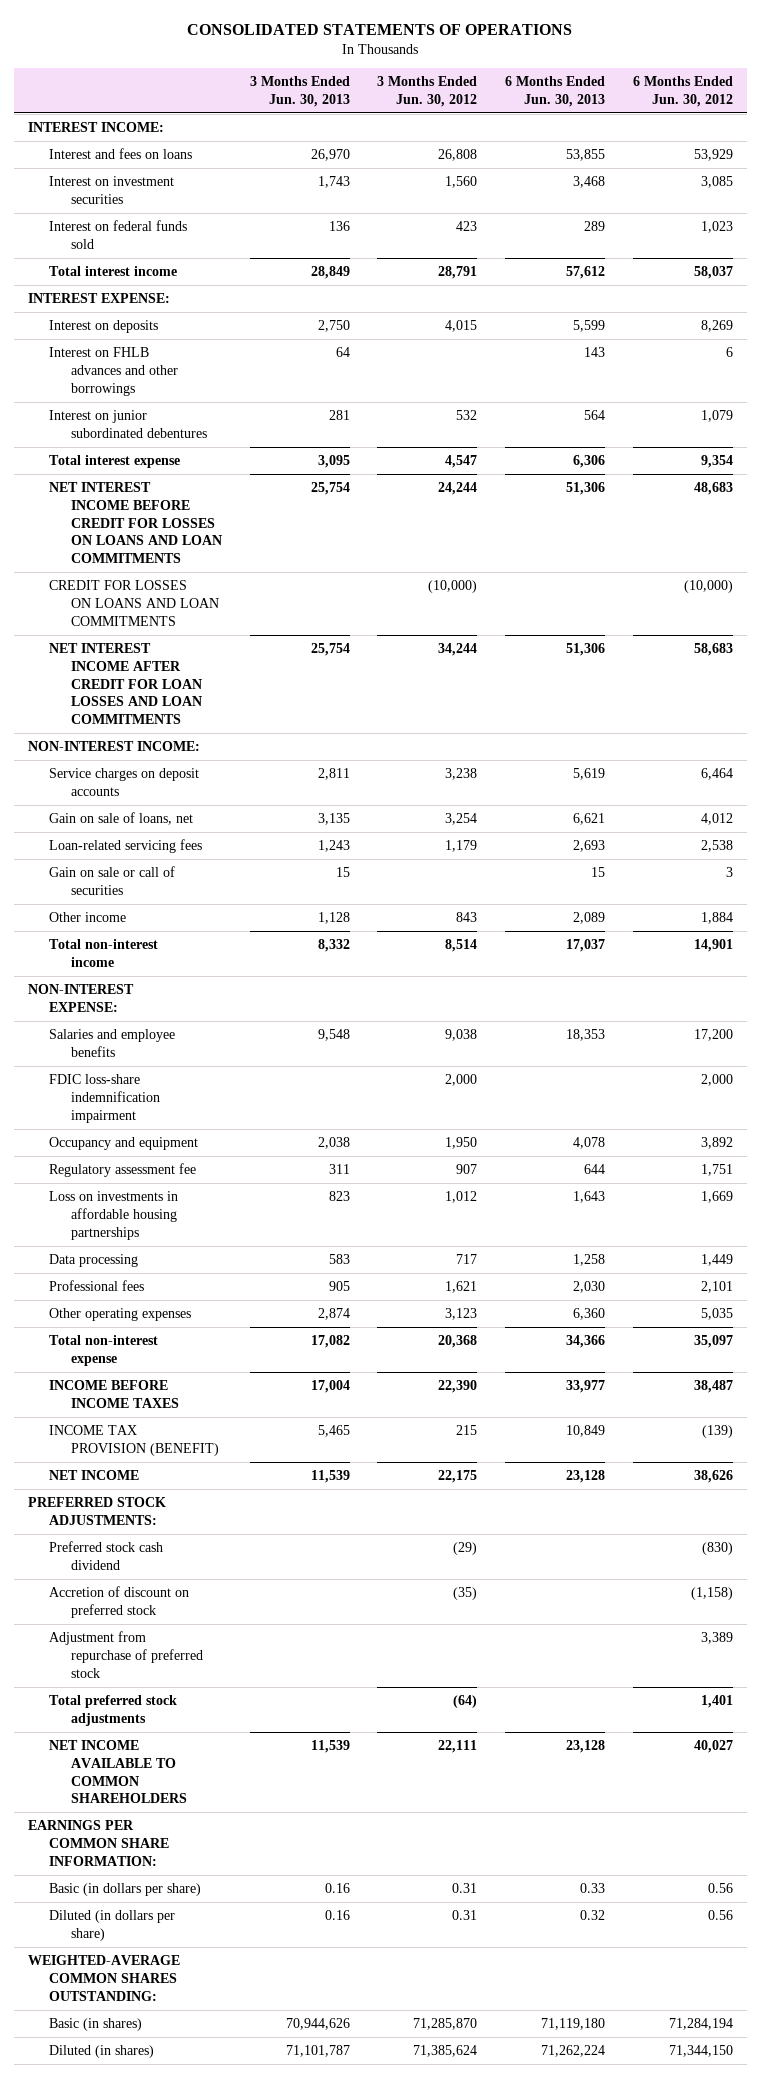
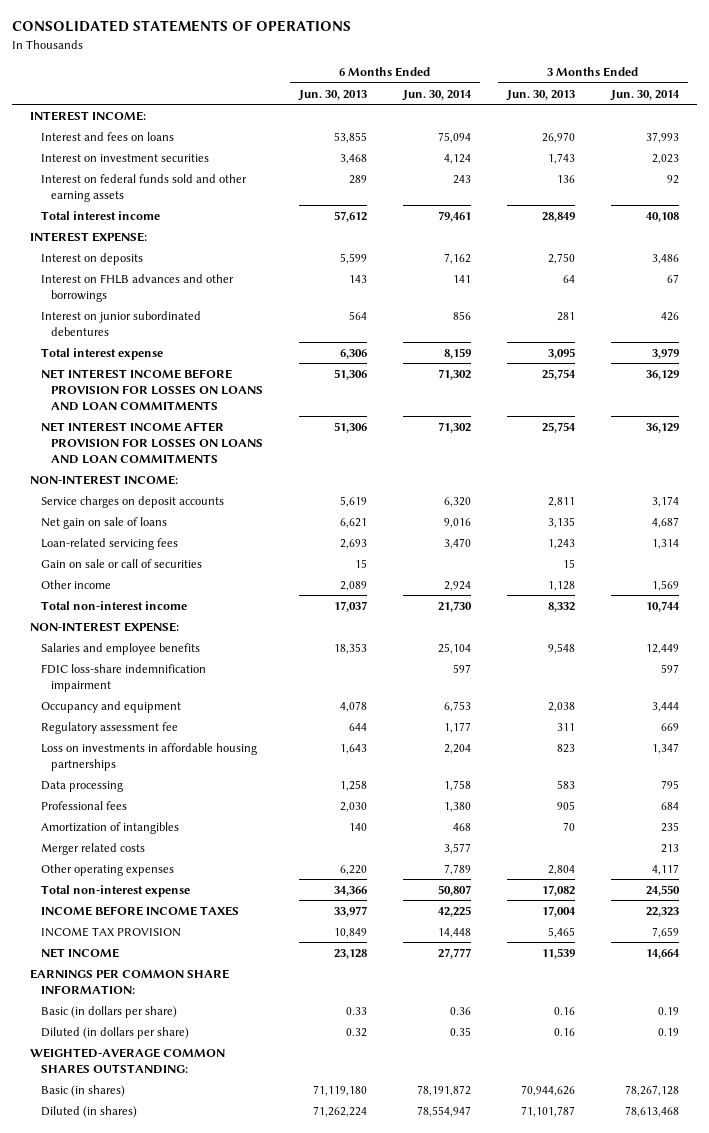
- | 3 Months Ended Jun. 30, 2013 | 3 Months Ended Jun. 30, 2012 | 6 Months Ended Jun. 30, 2013 | 6 Months Ended Jun. 30, 2012
+ | 6 Months Ended Jun. 30, 2013 | 6 Months Ended Jun. 30, 2014 | 3 Months Ended Jun. 30, 2013 | 3 Months Ended Jun. 30, 2014
- Interest on federal funds sold | 136 | 423 | 289 | 1,023
+ Interest on federal funds sold and other earning assets | 289 | 243 | 136 | 92
- NET INTEREST INCOME BEFORE CREDIT FOR LOSSES ON LOANS AND LOAN COMMITMENTS | 25,754 | 24,244 | 51,306 | 48,683
- CREDIT FOR LOSSES ON LOANS AND LOAN COMMITMENTS | | (10,000) | | (10,000)
- NET INTEREST INCOME AFTER CREDIT FOR LOAN LOSSES AND LOAN COMMITMENTS | 25,754 | 34,244 | 51,306 | 58,683
+ NET INTEREST INCOME BEFORE PROVISION FOR LOSSES ON LOANS AND LOAN COMMITMENTS | 51,306 | 71,302 | 25,754 | 36,129
+ NET INTEREST INCOME AFTER PROVISION FOR LOSSES ON LOANS AND LOAN COMMITMENTS | 51,306 | 71,302 | 25,754 | 36,129
- Gain on sale of loans, net | 3,135 | 3,254 | 6,621 | 4,012
+ Net gain on sale of loans | 6,621 | 9,016 | 3,135 | 4,687
- Other operating expenses | 2,874 | 3,123 | 6,360 | 5,035
+ Amortization of intangibles | 140 | 468 | 70 | 235
+ Merger related costs | | 3,577 | | 213
+ Other operating expenses | 6,220 | 7,789 | 2,804 | 4,117
- INCOME TAX PROVISION (BENEFIT) | 5,465 | 215 | 10,849 | (139)
+ INCOME TAX PROVISION | 10,849 | 14,448 | 5,465 | 7,659
- PREFERRED STOCK ADJUSTMENTS:
- Preferred stock cash dividend | | (29) | | (830)
- Accretion of discount on preferred stock | | (35) | | (1,158)
- Adjustment from repurchase of preferred stock | | | | 3,389
- Total preferred stock adjustments | | (64) | | 1,401
- NET INCOME AVAILABLE TO COMMON SHAREHOLDERS | 11,539 | 22,111 | 23,128 | 40,027

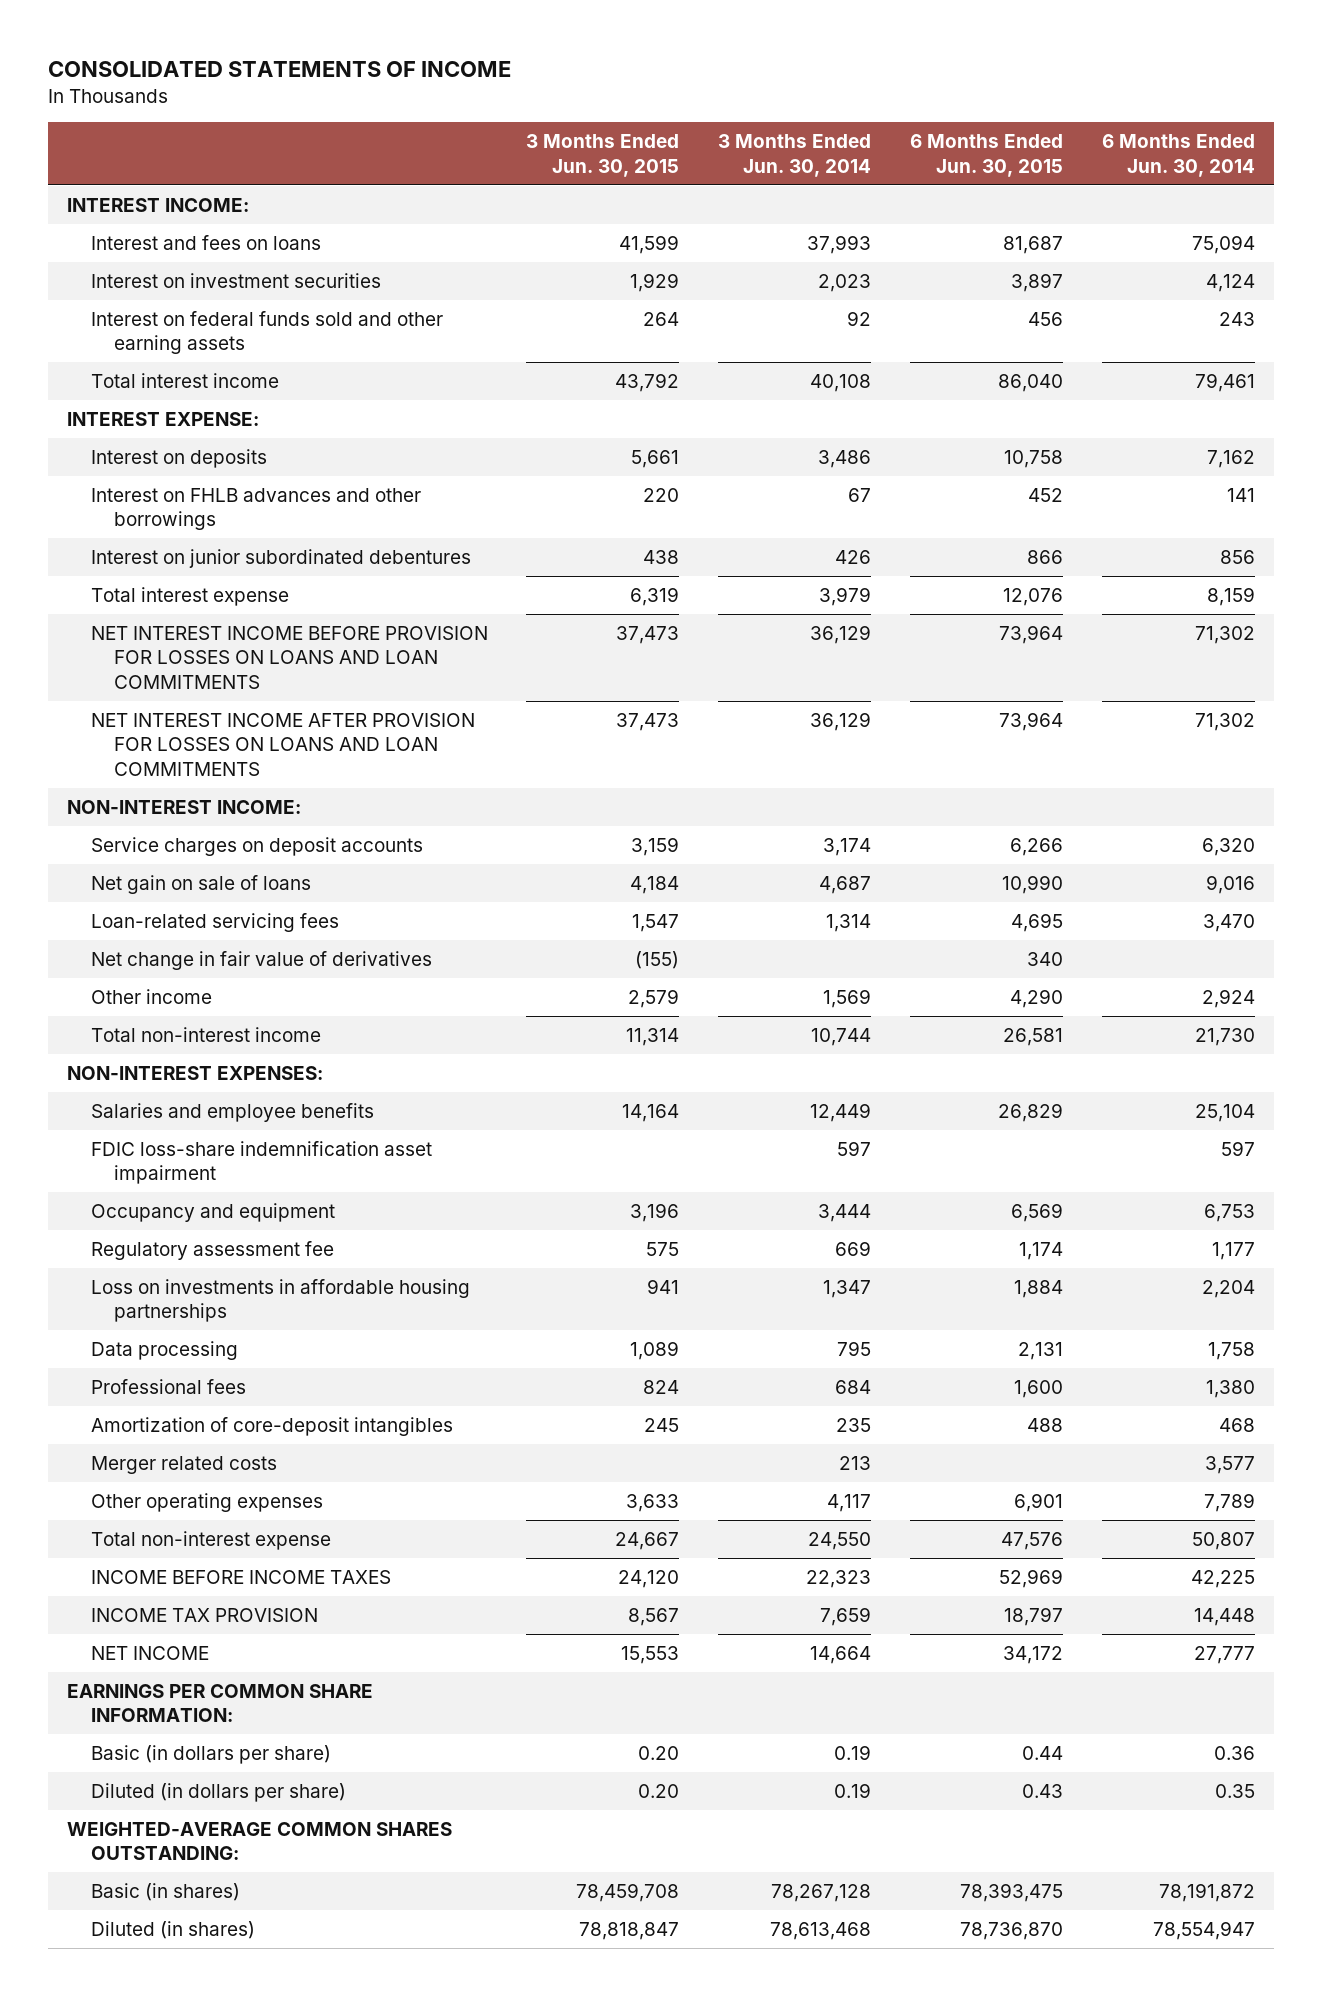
- CONSOLIDATED STATEMENTS OF OPERATIONS
+ CONSOLIDATED STATEMENTS OF INCOME
- | 6 Months Ended Jun. 30, 2013 | 6 Months Ended Jun. 30, 2014 | 3 Months Ended Jun. 30, 2013 | 3 Months Ended Jun. 30, 2014
+ | 3 Months Ended Jun. 30, 2015 | 3 Months Ended Jun. 30, 2014 | 6 Months Ended Jun. 30, 2015 | 6 Months Ended Jun. 30, 2014
- Gain on sale or call of securities | 15 | | 15 |
+ Net change in fair value of derivatives | (155) | | 340 |
- NON-INTEREST EXPENSE:
+ NON-INTEREST EXPENSES:
- FDIC loss-share indemnification impairment | | 597 | | 597
+ FDIC loss-share indemnification asset impairment | | 597 | | 597
- Amortization of intangibles | 140 | 468 | 70 | 235
+ Amortization of core-deposit intangibles | 245 | 235 | 488 | 468

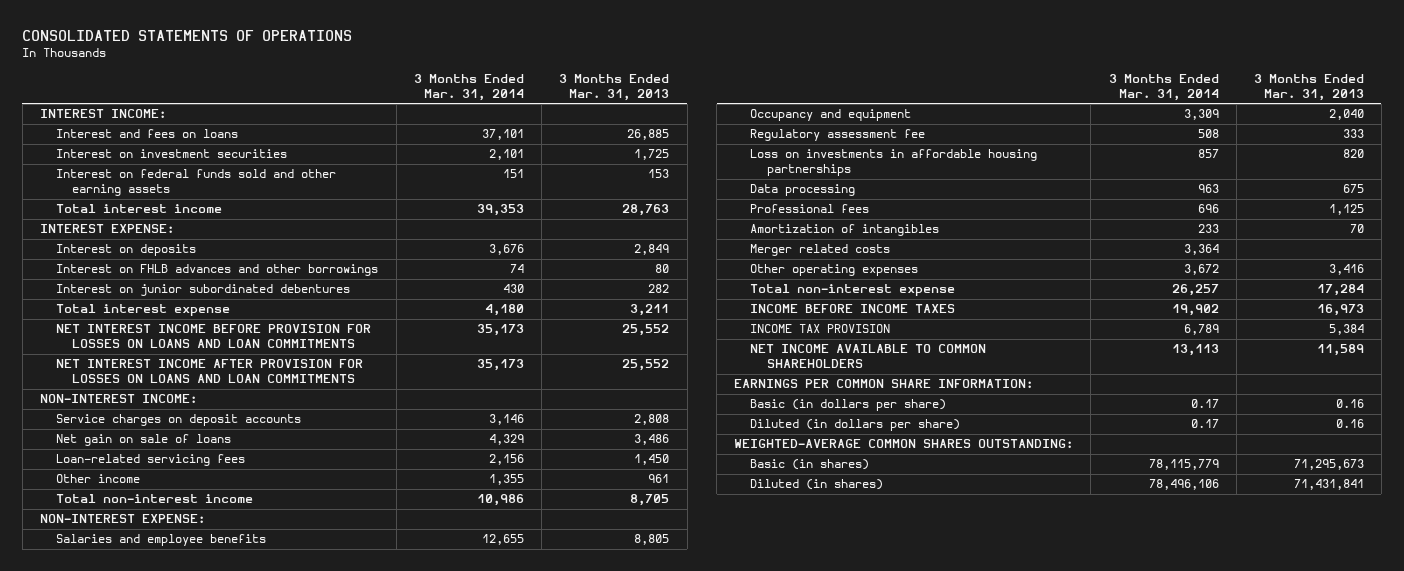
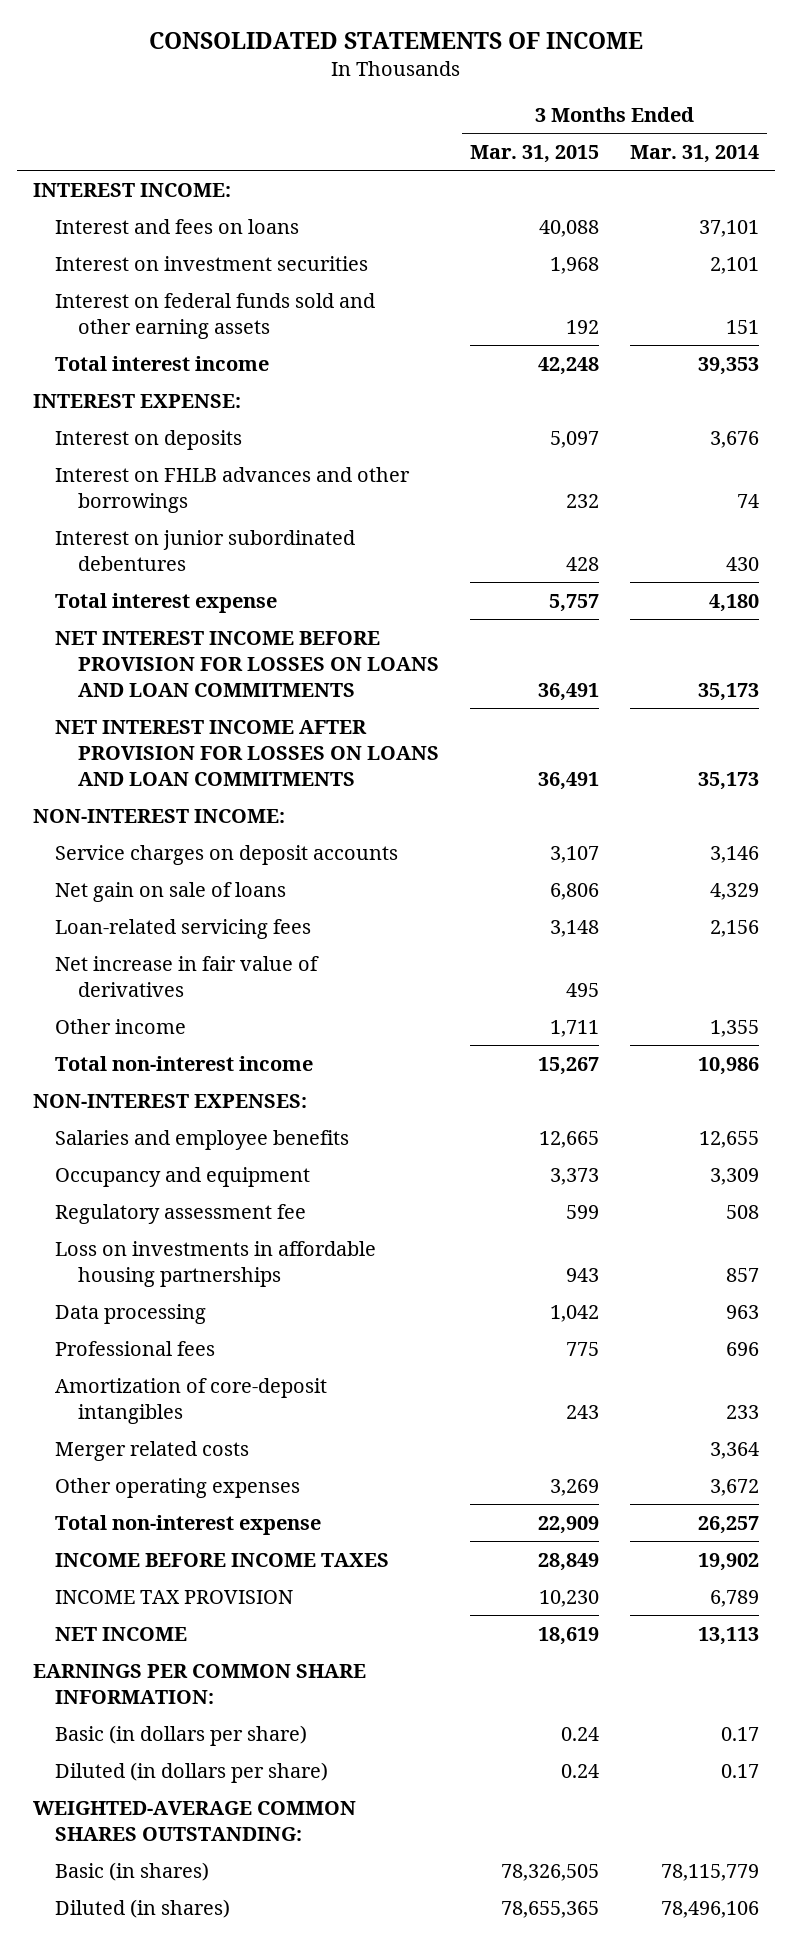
- CONSOLIDATED STATEMENTS OF OPERATIONS
+ CONSOLIDATED STATEMENTS OF INCOME
- | 3 Months Ended Mar. 31, 2014 | 3 Months Ended Mar. 31, 2013
+ | 3 Months Ended Mar. 31, 2015 | 3 Months Ended Mar. 31, 2014
+ Net increase in fair value of derivatives | 495 |
- NON-INTEREST EXPENSE:
+ NON-INTEREST EXPENSES:
- Amortization of intangibles | 233 | 70
+ Amortization of core-deposit intangibles | 243 | 233
- NET INCOME AVAILABLE TO COMMON SHAREHOLDERS | 13,113 | 11,589
+ NET INCOME | 18,619 | 13,113

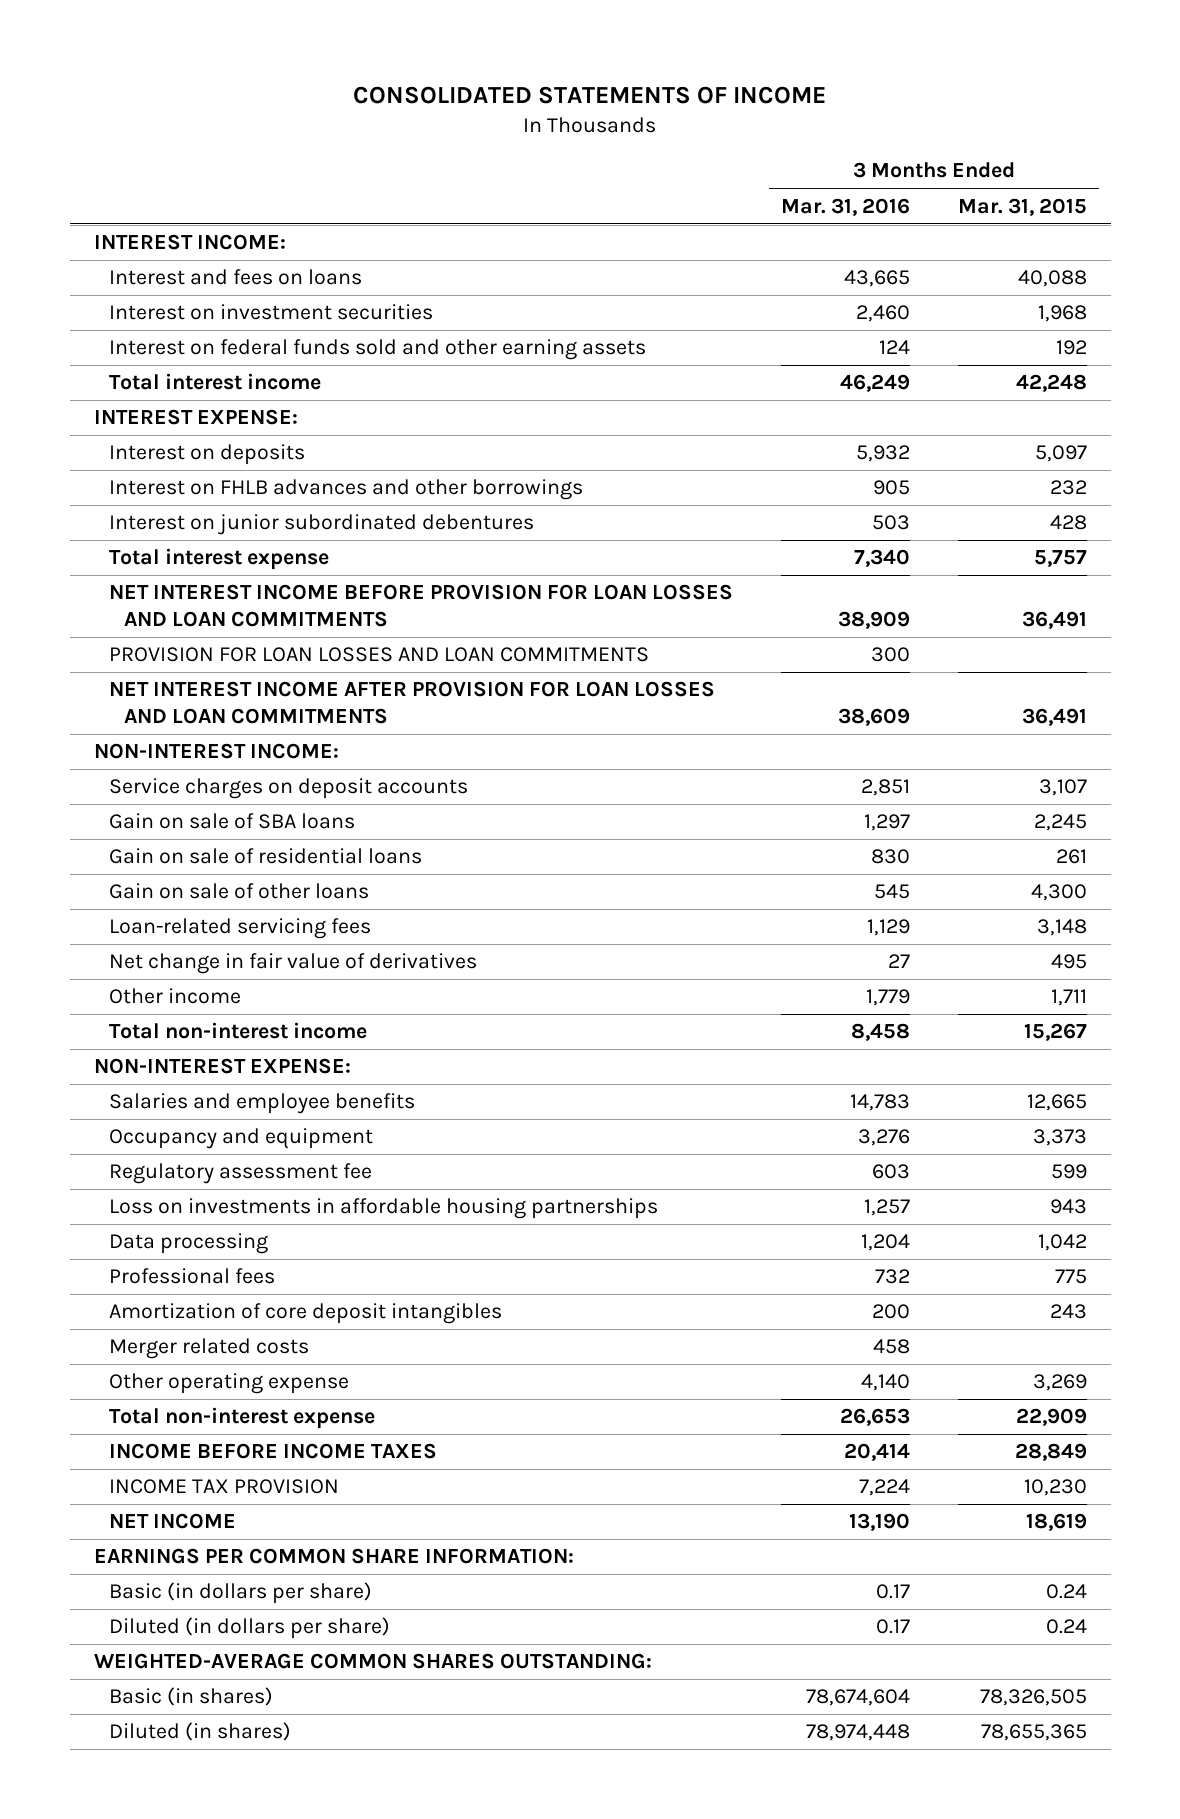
- | 3 Months Ended Mar. 31, 2015 | 3 Months Ended Mar. 31, 2014
+ | 3 Months Ended Mar. 31, 2016 | 3 Months Ended Mar. 31, 2015
- NET INTEREST INCOME BEFORE PROVISION FOR LOSSES ON LOANS AND LOAN COMMITMENTS | 36,491 | 35,173
- NET INTEREST INCOME AFTER PROVISION FOR LOSSES ON LOANS AND LOAN COMMITMENTS | 36,491 | 35,173
+ NET INTEREST INCOME BEFORE PROVISION FOR LOAN LOSSES AND LOAN COMMITMENTS | 38,909 | 36,491
+ PROVISION FOR LOAN LOSSES AND LOAN COMMITMENTS | 300 |
+ NET INTEREST INCOME AFTER PROVISION FOR LOAN LOSSES AND LOAN COMMITMENTS | 38,609 | 36,491
- Net gain on sale of loans | 6,806 | 4,329
+ Gain on sale of SBA loans | 1,297 | 2,245
+ Gain on sale of residential loans | 830 | 261
+ Gain on sale of other loans | 545 | 4,300
- Net increase in fair value of derivatives | 495 |
+ Net change in fair value of derivatives | 27 | 495
- NON-INTEREST EXPENSES:
+ NON-INTEREST EXPENSE:
- Amortization of core-deposit intangibles | 243 | 233
+ Amortization of core deposit intangibles | 200 | 243
- Other operating expenses | 3,269 | 3,672
+ Other operating expense | 4,140 | 3,269

